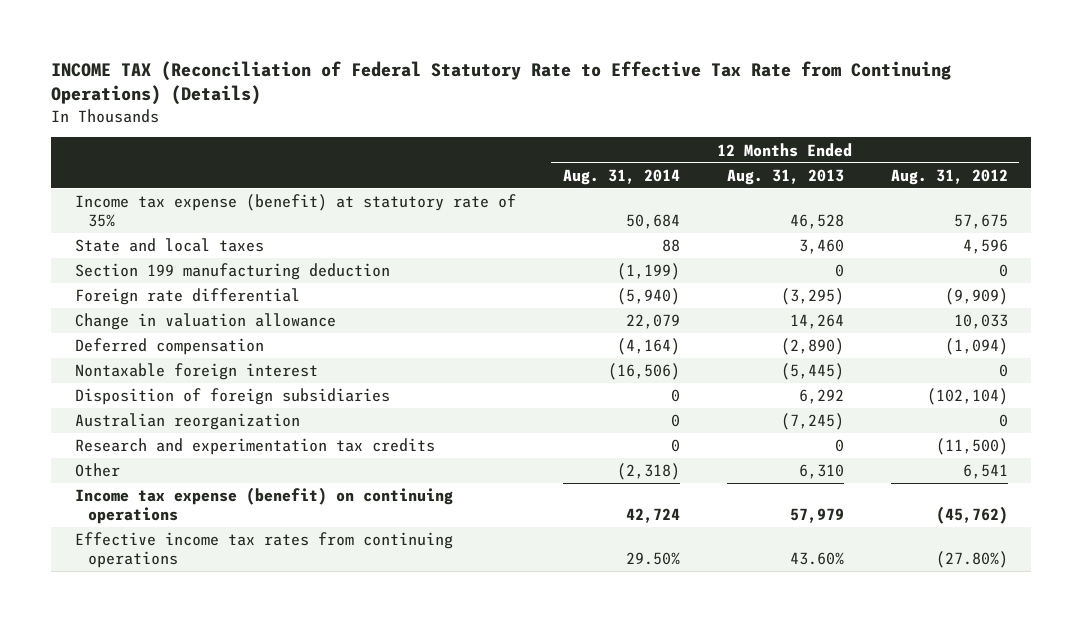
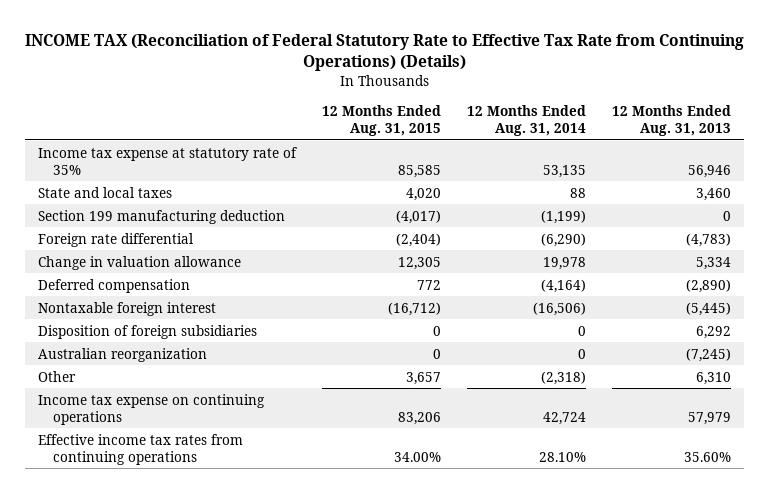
- | 12 Months Ended Aug. 31, 2014 | 12 Months Ended Aug. 31, 2013 | 12 Months Ended Aug. 31, 2012
+ | 12 Months Ended Aug. 31, 2015 | 12 Months Ended Aug. 31, 2014 | 12 Months Ended Aug. 31, 2013
- Income tax expense (benefit) at statutory rate of 35% | 50,684 | 46,528 | 57,675
+ Income tax expense at statutory rate of 35% | 85,585 | 53,135 | 56,946
- Foreign rate differential | (5,940) | (3,295) | (9,909)
- Change in valuation allowance | 22,079 | 14,264 | 10,033
+ Foreign rate differential | (2,404) | (6,290) | (4,783)
+ Change in valuation allowance | 12,305 | 19,978 | 5,334
- Research and experimentation tax credits | 0 | 0 | (11,500)
- Income tax expense (benefit) on continuing operations | 42,724 | 57,979 | (45,762)
- Effective income tax rates from continuing operations | 29.50% | 43.60% | (27.80%)
+ Income tax expense on continuing operations | 83,206 | 42,724 | 57,979
+ Effective income tax rates from continuing operations | 34.00% | 28.10% | 35.60%

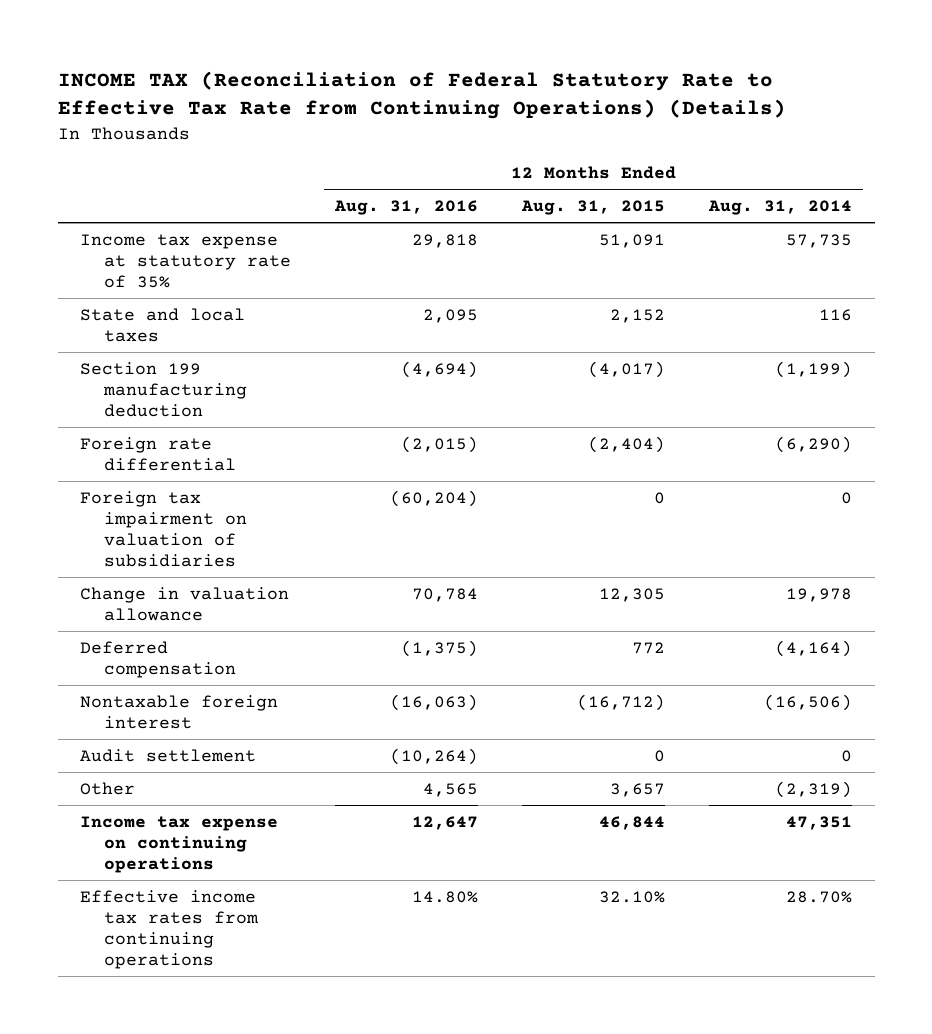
- | 12 Months Ended Aug. 31, 2015 | 12 Months Ended Aug. 31, 2014 | 12 Months Ended Aug. 31, 2013
+ | 12 Months Ended Aug. 31, 2016 | 12 Months Ended Aug. 31, 2015 | 12 Months Ended Aug. 31, 2014
- Income tax expense at statutory rate of 35% | 85,585 | 53,135 | 56,946
- State and local taxes | 4,020 | 88 | 3,460
+ Income tax expense at statutory rate of 35% | 29,818 | 51,091 | 57,735
+ State and local taxes | 2,095 | 2,152 | 116
+ Foreign tax impairment on valuation of subsidiaries | (60,204) | 0 | 0
- Disposition of foreign subsidiaries | 0 | 0 | 6,292
- Australian reorganization | 0 | 0 | (7,245)
- Other | 3,657 | (2,318) | 6,310
- Income tax expense on continuing operations | 83,206 | 42,724 | 57,979
- Effective income tax rates from continuing operations | 34.00% | 28.10% | 35.60%
+ Audit settlement | (10,264) | 0 | 0
+ Other | 4,565 | 3,657 | (2,319)
+ Income tax expense on continuing operations | 12,647 | 46,844 | 47,351
+ Effective income tax rates from continuing operations | 14.80% | 32.10% | 28.70%

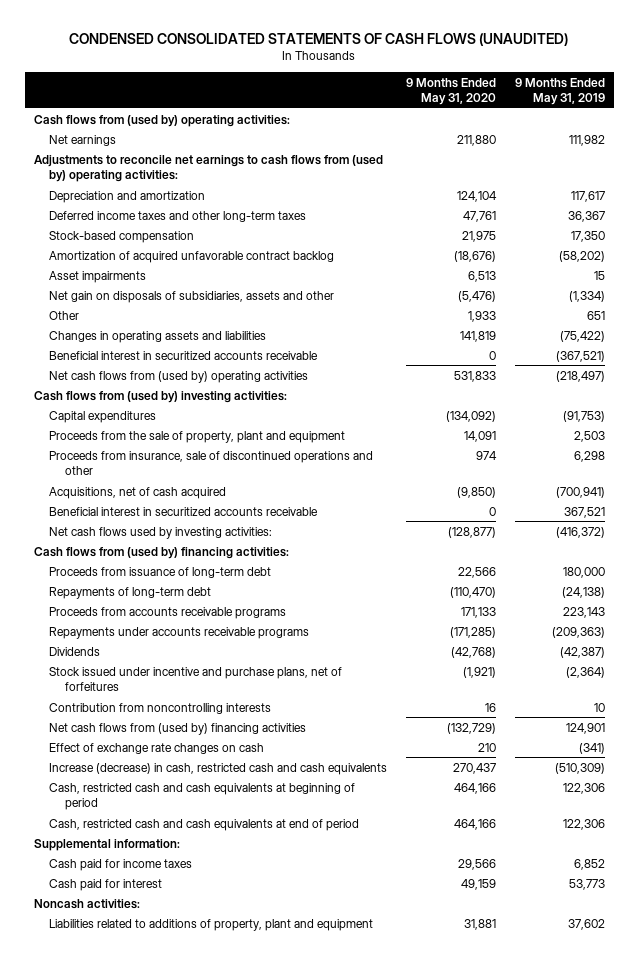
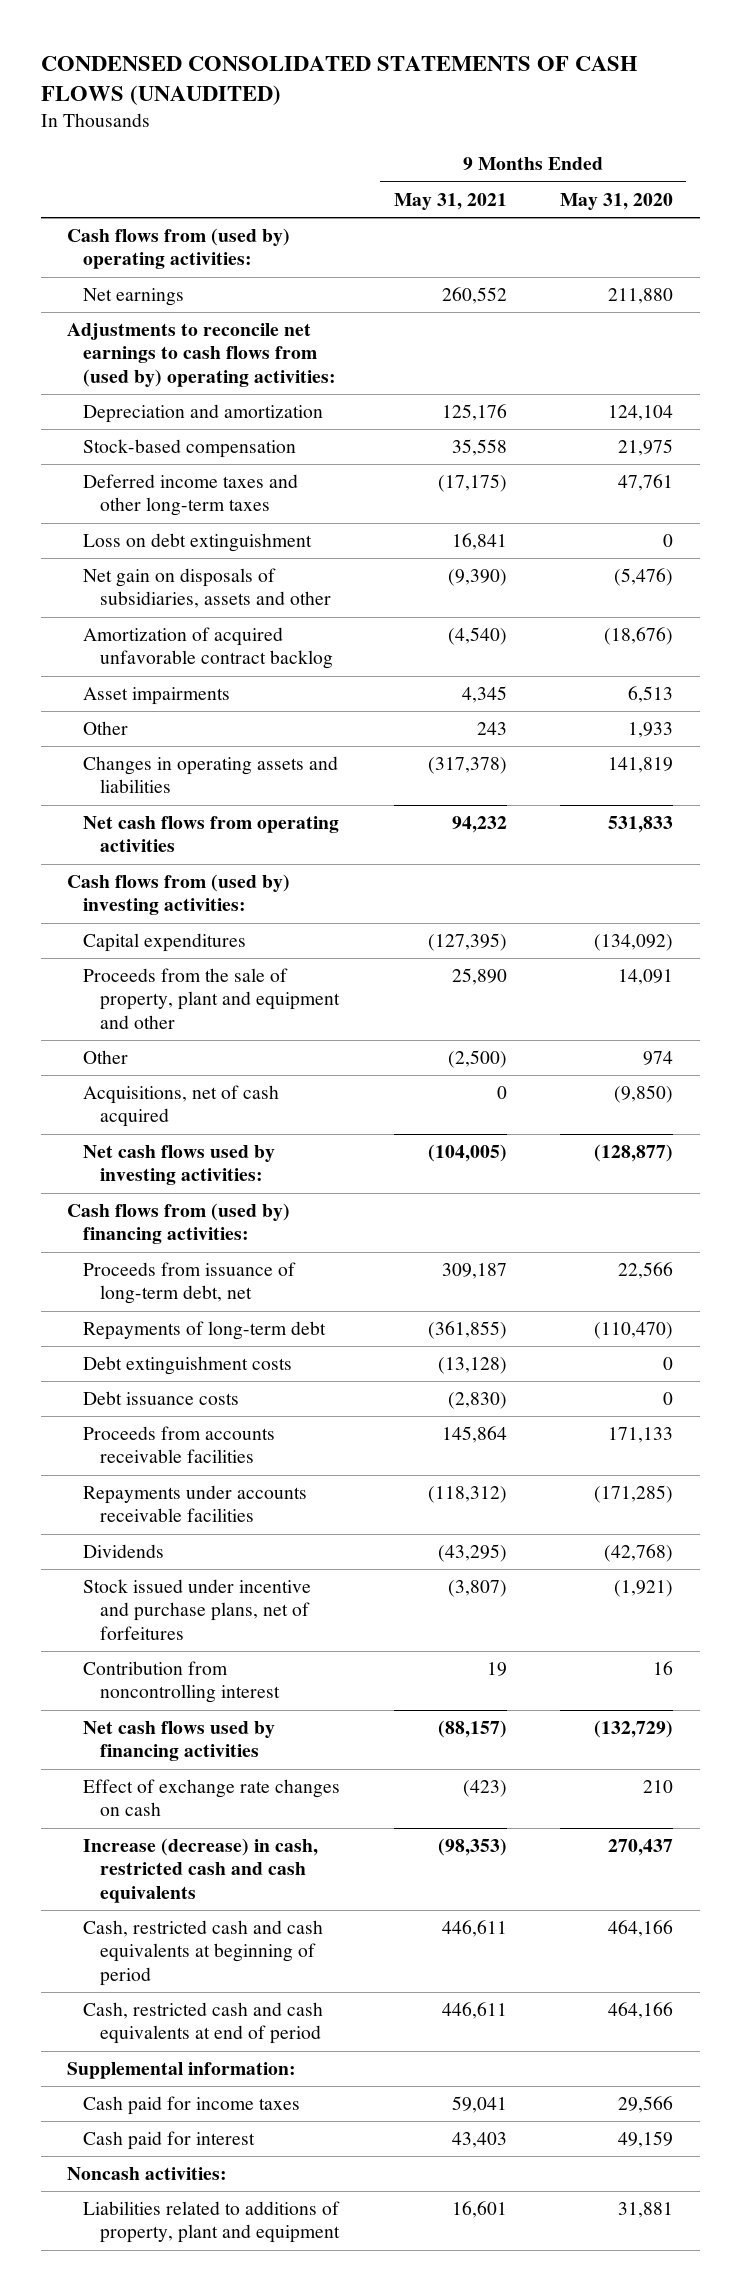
- | 9 Months Ended May 31, 2020 | 9 Months Ended May 31, 2019
+ | 9 Months Ended May 31, 2021 | 9 Months Ended May 31, 2020
moved down: Deferred income taxes and other long-term taxes | (17,175) | 47,761
+ Loss on debt extinguishment | 16,841 | 0
moved up: Net gain on disposals of subsidiaries, assets and other | (9,390) | (5,476)
- Beneficial interest in securitized accounts receivable | 0 | (367,521)
- Net cash flows from (used by) operating activities | 531,833 | (218,497)
+ Net cash flows from operating activities | 94,232 | 531,833
- Proceeds from the sale of property, plant and equipment | 14,091 | 2,503
- Proceeds from insurance, sale of discontinued operations and other | 974 | 6,298
+ Proceeds from the sale of property, plant and equipment and other | 25,890 | 14,091
+ Other | (2,500) | 974
- Beneficial interest in securitized accounts receivable | 0 | 367,521
- Proceeds from issuance of long-term debt | 22,566 | 180,000
+ Proceeds from issuance of long-term debt, net | 309,187 | 22,566
- Proceeds from accounts receivable programs | 171,133 | 223,143
- Repayments under accounts receivable programs | (171,285) | (209,363)
+ Debt extinguishment costs | (13,128) | 0
+ Debt issuance costs | (2,830) | 0
+ Proceeds from accounts receivable facilities | 145,864 | 171,133
+ Repayments under accounts receivable facilities | (118,312) | (171,285)
- Contribution from noncontrolling interests | 16 | 10
- Net cash flows from (used by) financing activities | (132,729) | 124,901
+ Contribution from noncontrolling interest | 19 | 16
+ Net cash flows used by financing activities | (88,157) | (132,729)

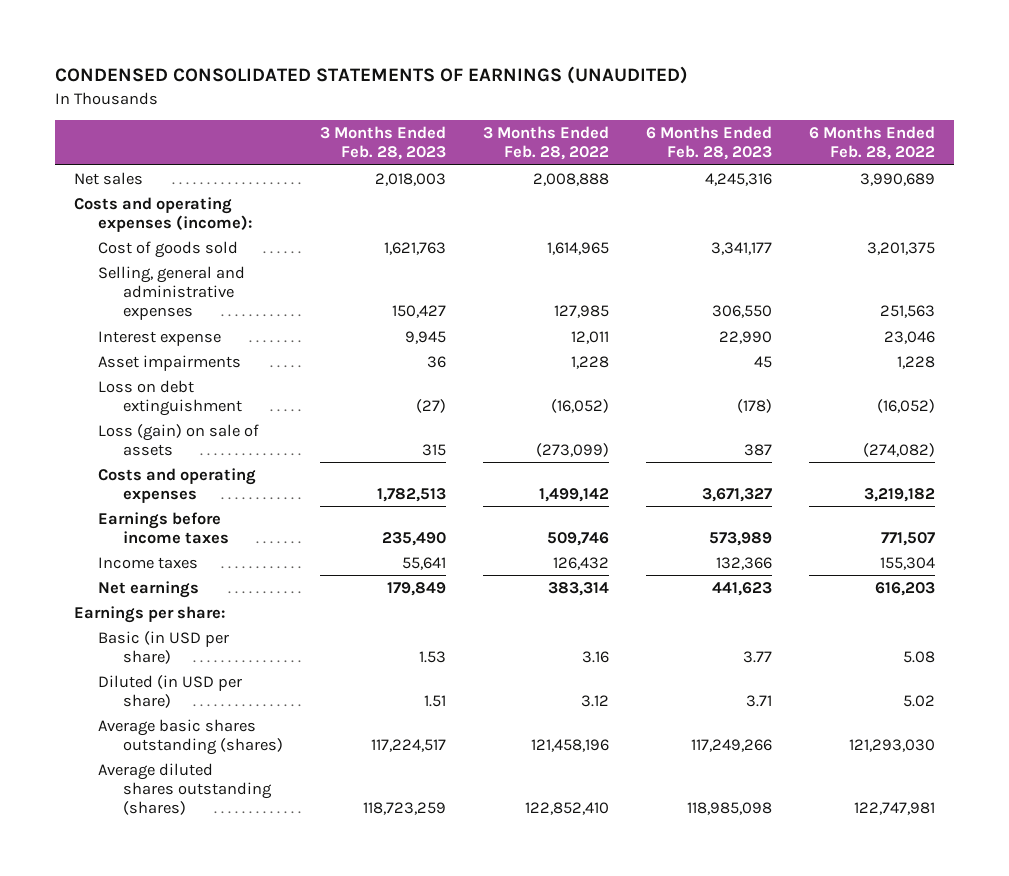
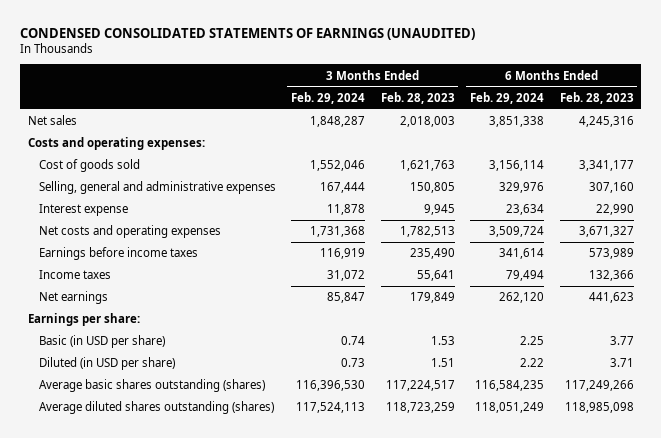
- | 3 Months Ended Feb. 28, 2023 | 3 Months Ended Feb. 28, 2022 | 6 Months Ended Feb. 28, 2023 | 6 Months Ended Feb. 28, 2022
+ | 3 Months Ended Feb. 29, 2024 | 3 Months Ended Feb. 28, 2023 | 6 Months Ended Feb. 29, 2024 | 6 Months Ended Feb. 28, 2023
- Costs and operating expenses (income):
+ Costs and operating expenses:
- Selling, general and administrative expenses | 150,427 | 127,985 | 306,550 | 251,563
+ Selling, general and administrative expenses | 167,444 | 150,805 | 329,976 | 307,160
- Asset impairments | 36 | 1,228 | 45 | 1,228
- Loss on debt extinguishment | (27) | (16,052) | (178) | (16,052)
- Loss (gain) on sale of assets | 315 | (273,099) | 387 | (274,082)
- Costs and operating expenses | 1,782,513 | 1,499,142 | 3,671,327 | 3,219,182
+ Net costs and operating expenses | 1,731,368 | 1,782,513 | 3,509,724 | 3,671,327

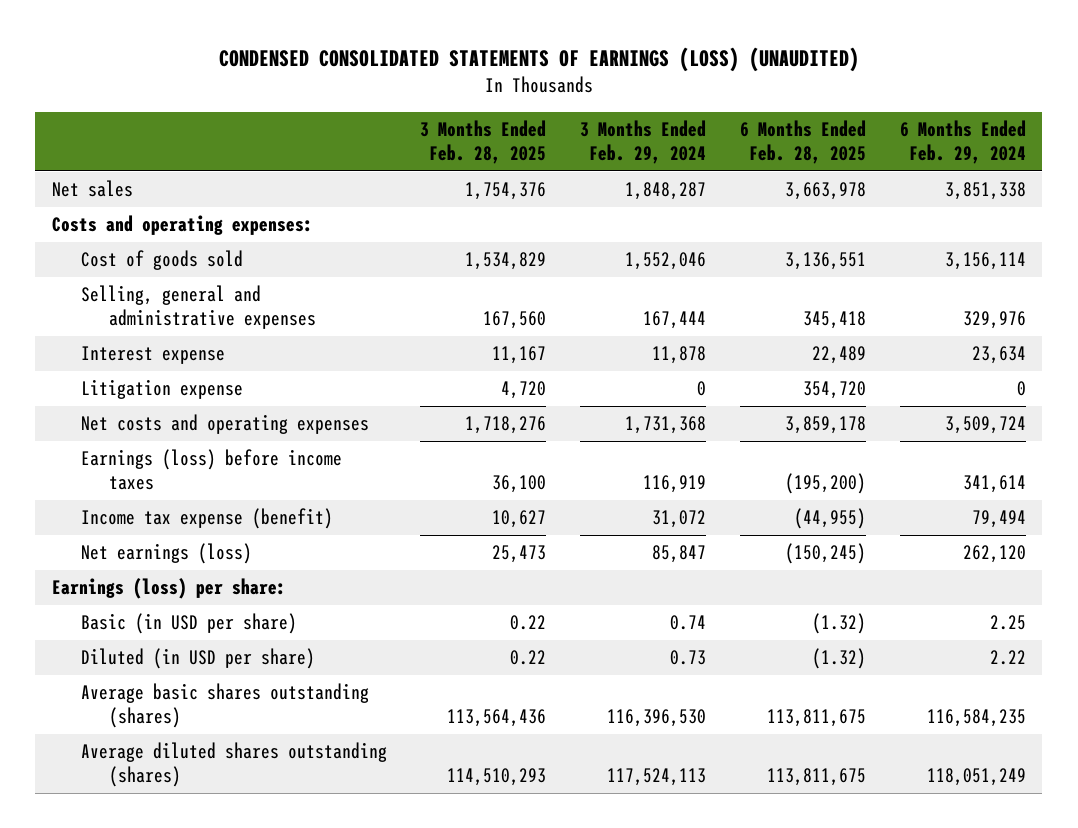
- CONDENSED CONSOLIDATED STATEMENTS OF EARNINGS (UNAUDITED)
+ CONDENSED CONSOLIDATED STATEMENTS OF EARNINGS (LOSS) (UNAUDITED)
- | 3 Months Ended Feb. 29, 2024 | 3 Months Ended Feb. 28, 2023 | 6 Months Ended Feb. 29, 2024 | 6 Months Ended Feb. 28, 2023
+ | 3 Months Ended Feb. 28, 2025 | 3 Months Ended Feb. 29, 2024 | 6 Months Ended Feb. 28, 2025 | 6 Months Ended Feb. 29, 2024
+ Litigation expense | 4,720 | 0 | 354,720 | 0
- Earnings before income taxes | 116,919 | 235,490 | 341,614 | 573,989
- Income taxes | 31,072 | 55,641 | 79,494 | 132,366
- Net earnings | 85,847 | 179,849 | 262,120 | 441,623
- Earnings per share:
+ Earnings (loss) before income taxes | 36,100 | 116,919 | (195,200) | 341,614
+ Income tax expense (benefit) | 10,627 | 31,072 | (44,955) | 79,494
+ Net earnings (loss) | 25,473 | 85,847 | (150,245) | 262,120
+ Earnings (loss) per share:

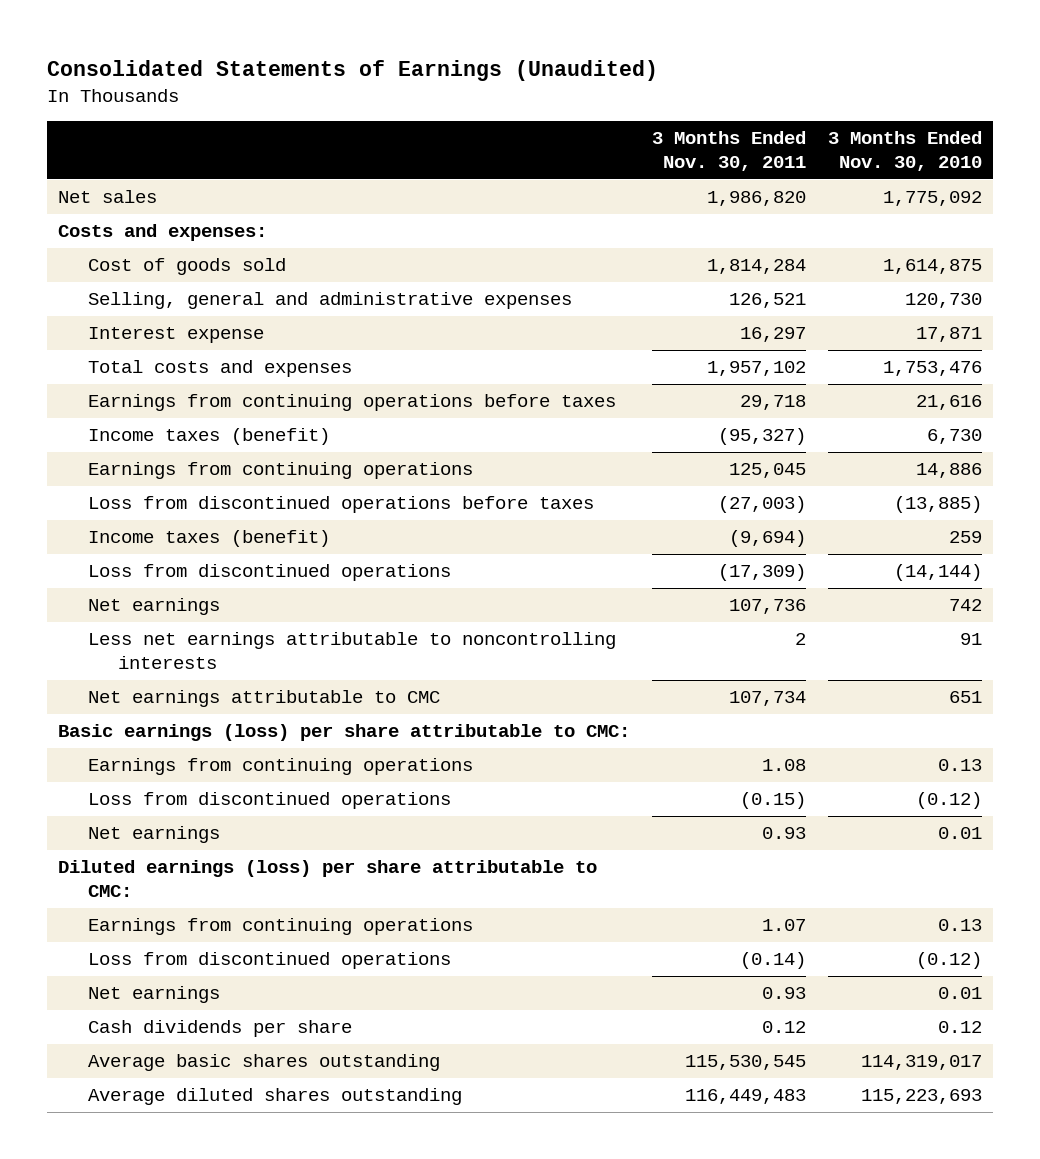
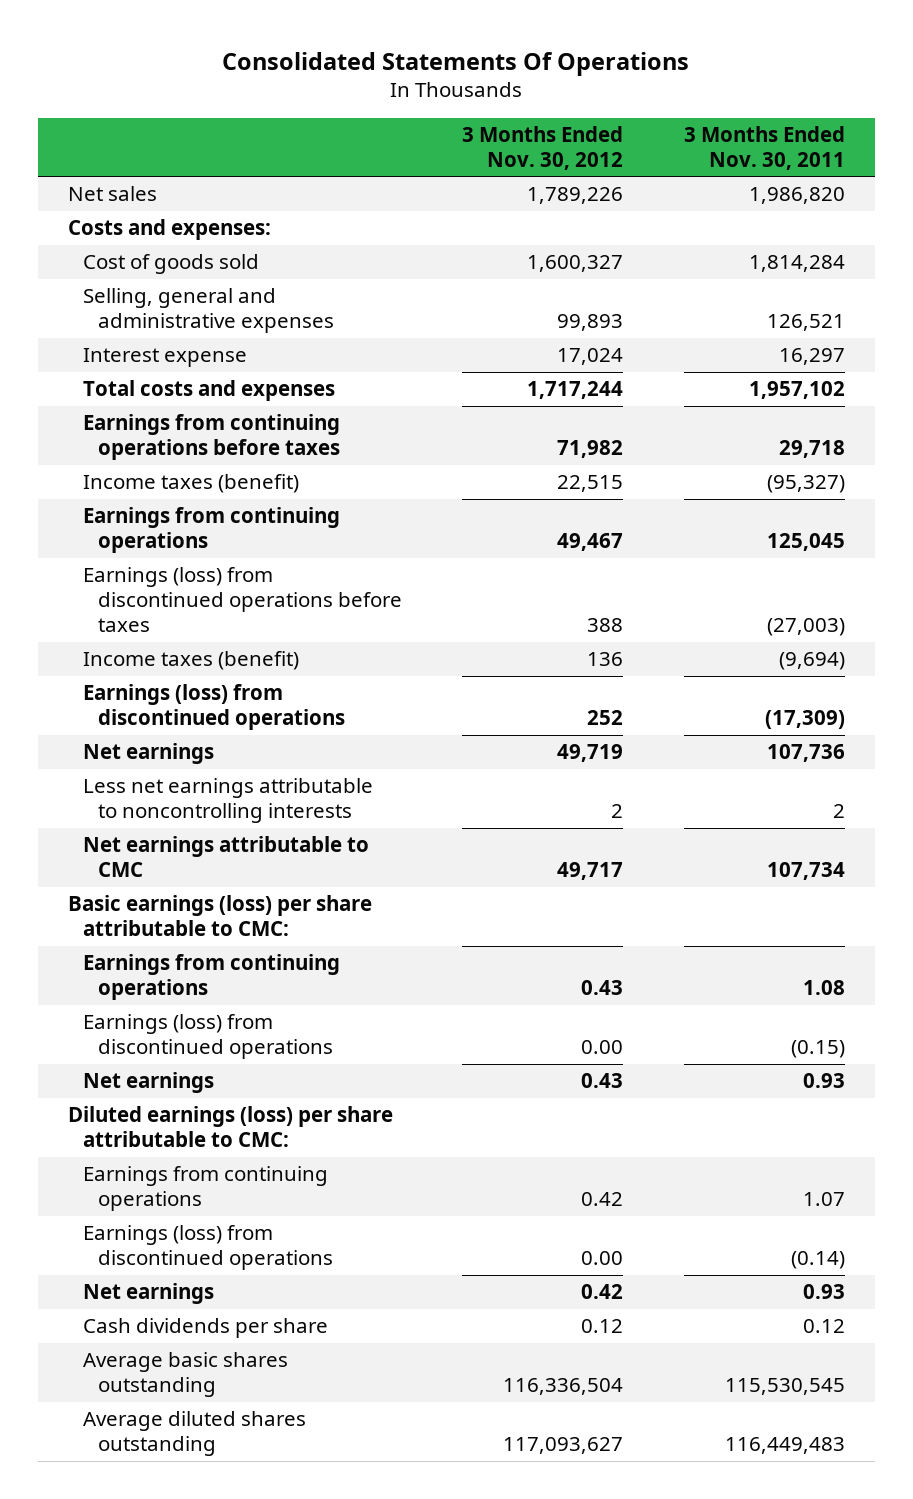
- Consolidated Statements of Earnings (Unaudited)
+ Consolidated Statements Of Operations
- | 3 Months Ended Nov. 30, 2011 | 3 Months Ended Nov. 30, 2010
+ | 3 Months Ended Nov. 30, 2012 | 3 Months Ended Nov. 30, 2011
- Loss from discontinued operations before taxes | (27,003) | (13,885)
+ Earnings (loss) from discontinued operations before taxes | 388 | (27,003)
- Loss from discontinued operations | (17,309) | (14,144)
+ Earnings (loss) from discontinued operations | 252 | (17,309)
- Loss from discontinued operations | (0.15) | (0.12)
+ Earnings (loss) from discontinued operations | 0.00 | (0.15)
- Loss from discontinued operations | (0.14) | (0.12)
+ Earnings (loss) from discontinued operations | 0.00 | (0.14)

